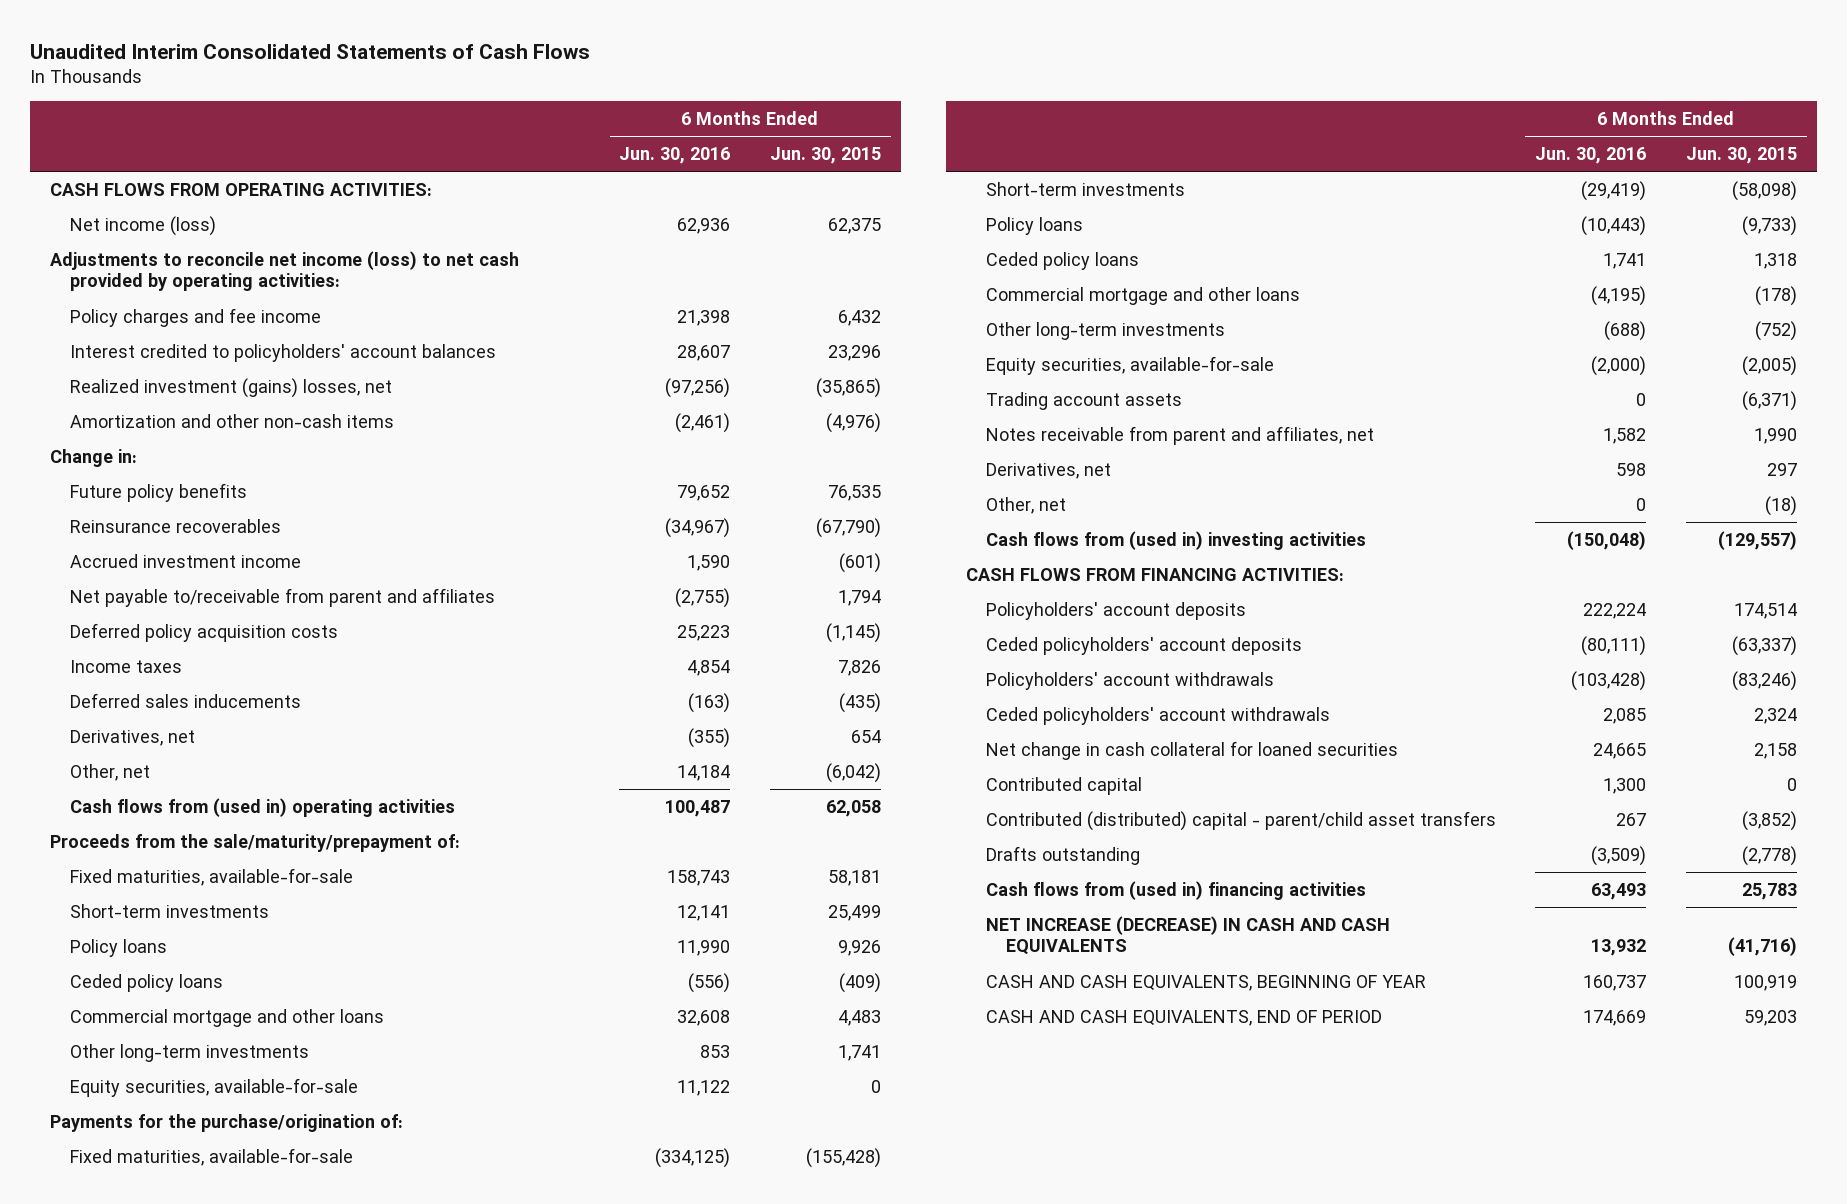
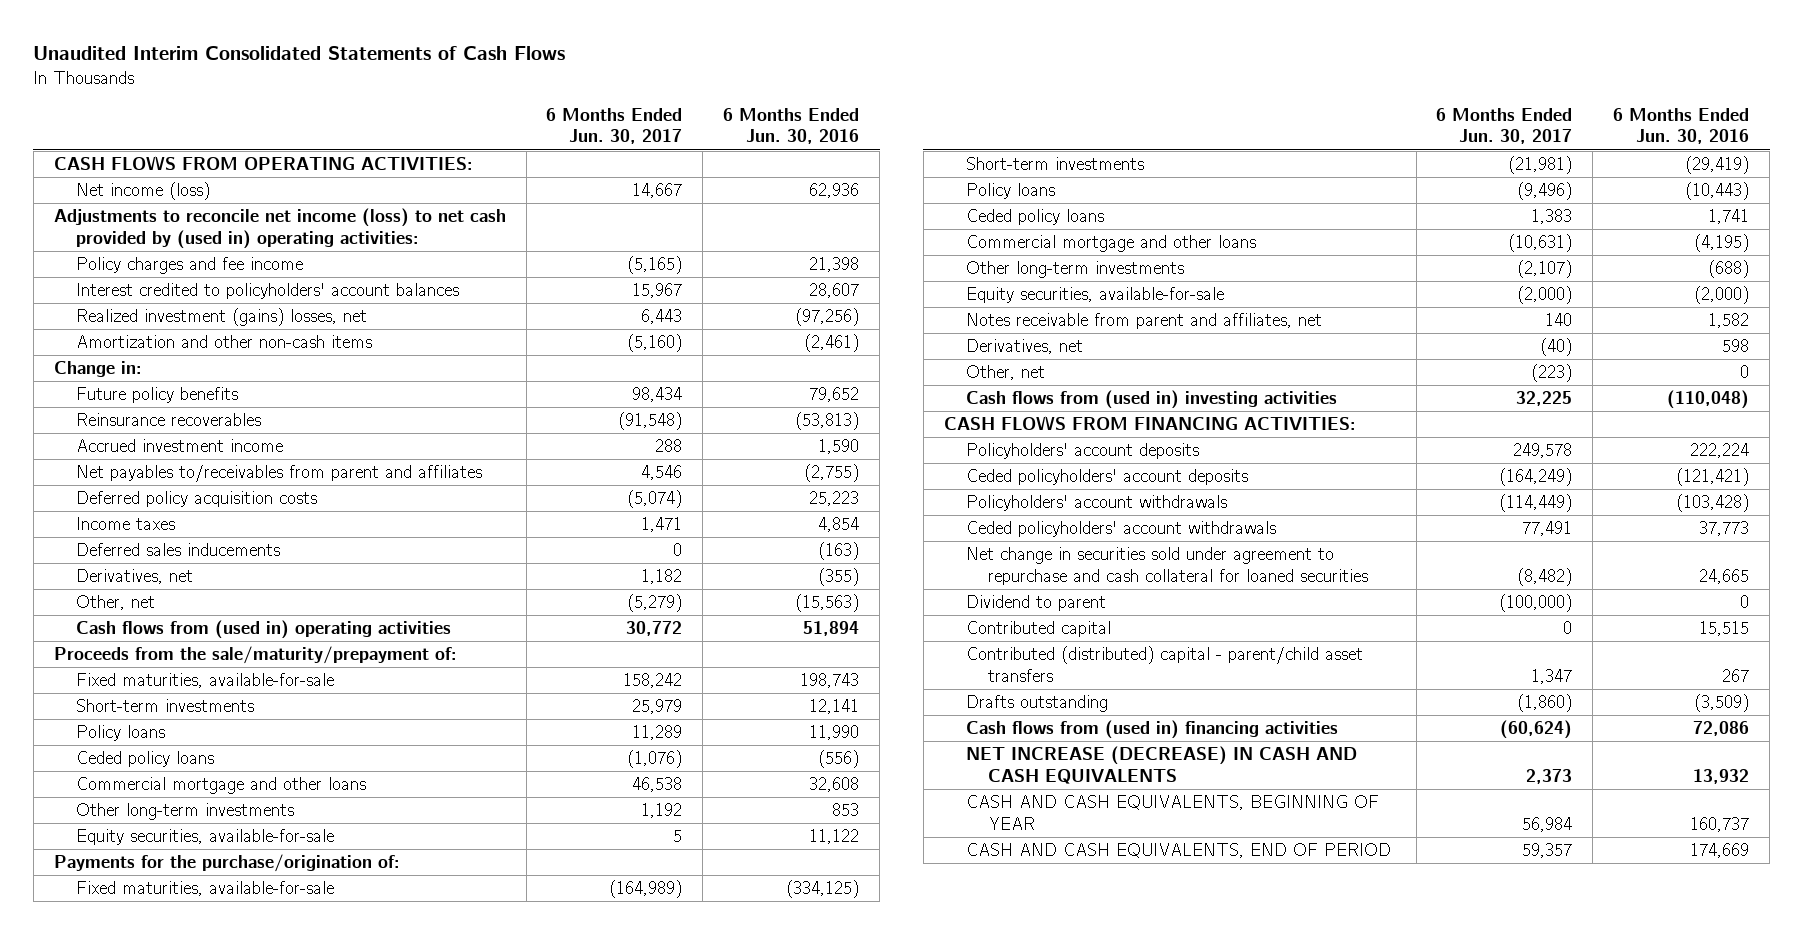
- | 6 Months Ended Jun. 30, 2016 | 6 Months Ended Jun. 30, 2015
+ | 6 Months Ended Jun. 30, 2017 | 6 Months Ended Jun. 30, 2016
- Adjustments to reconcile net income (loss) to net cash provided by operating activities:
+ Adjustments to reconcile net income (loss) to net cash provided by (used in) operating activities:
- Reinsurance recoverables | (34,967) | (67,790)
+ Reinsurance recoverables | (91,548) | (53,813)
- Net payable to/receivable from parent and affiliates | (2,755) | 1,794
+ Net payables to/receivables from parent and affiliates | 4,546 | (2,755)
- Other, net | 14,184 | (6,042)
- Cash flows from (used in) operating activities | 100,487 | 62,058
+ Other, net | (5,279) | (15,563)
+ Cash flows from (used in) operating activities | 30,772 | 51,894
- Fixed maturities, available-for-sale | 158,743 | 58,181
+ Fixed maturities, available-for-sale | 158,242 | 198,743
- Trading account assets | 0 | (6,371)
- Cash flows from (used in) investing activities | (150,048) | (129,557)
+ Cash flows from (used in) investing activities | 32,225 | (110,048)
- Ceded policyholders' account deposits | (80,111) | (63,337)
+ Ceded policyholders' account deposits | (164,249) | (121,421)
- Ceded policyholders' account withdrawals | 2,085 | 2,324
- Net change in cash collateral for loaned securities | 24,665 | 2,158
- Contributed capital | 1,300 | 0
+ Ceded policyholders' account withdrawals | 77,491 | 37,773
+ Net change in securities sold under agreement to repurchase and cash collateral for loaned securities | (8,482) | 24,665
+ Dividend to parent | (100,000) | 0
+ Contributed capital | 0 | 15,515
- Cash flows from (used in) financing activities | 63,493 | 25,783
+ Cash flows from (used in) financing activities | (60,624) | 72,086

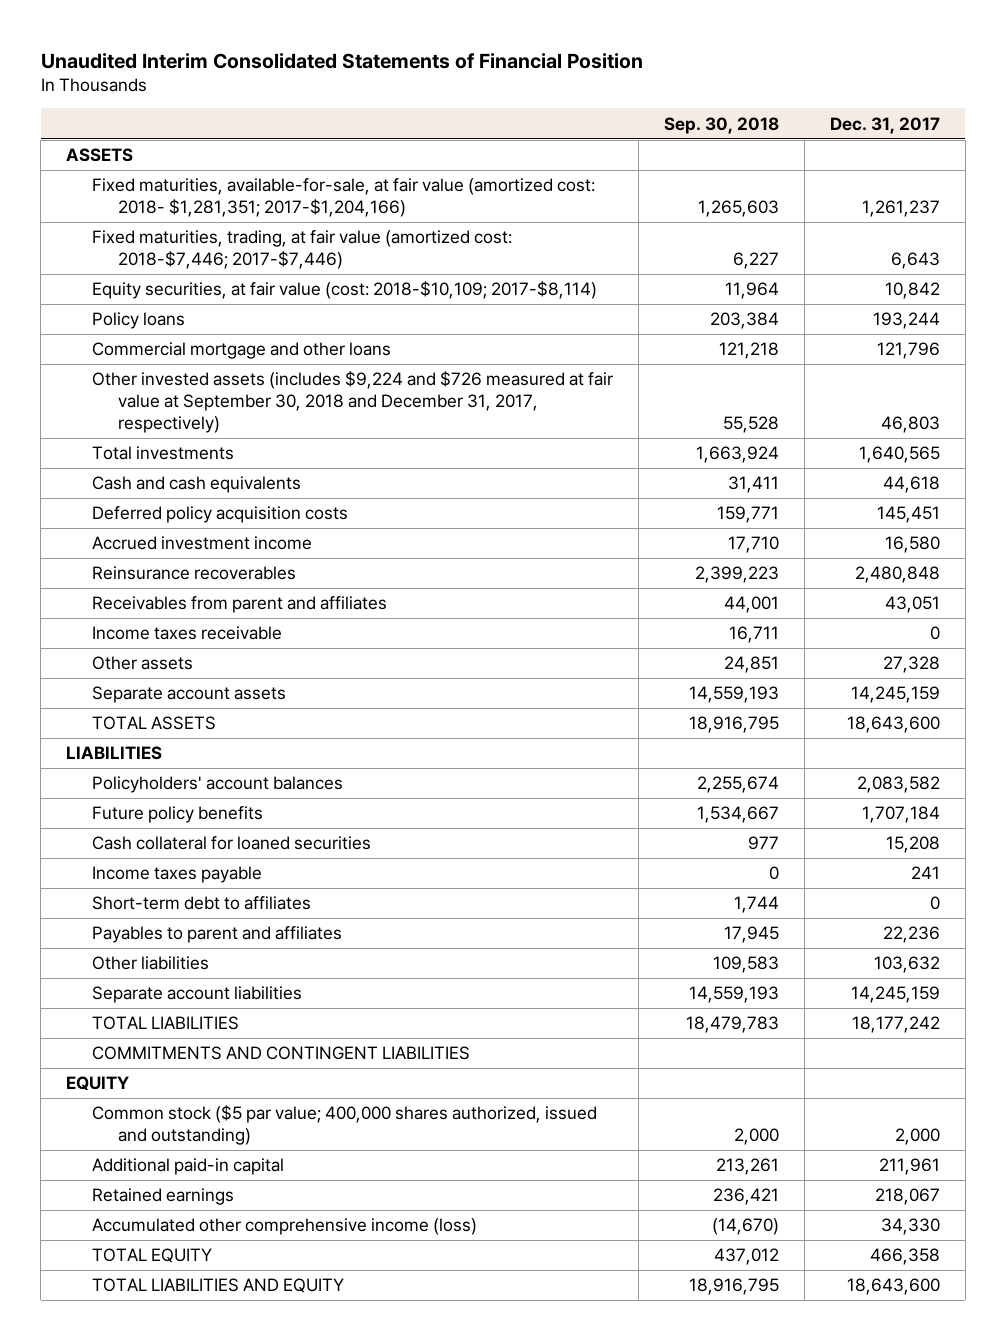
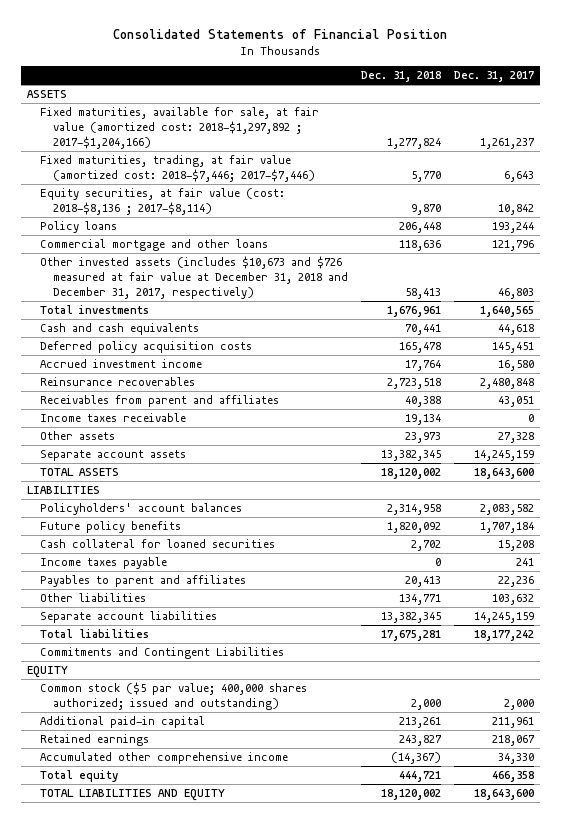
- Unaudited Interim Consolidated Statements of Financial Position
+ Consolidated Statements of Financial Position
- | Sep. 30, 2018 | Dec. 31, 2017
+ | Dec. 31, 2018 | Dec. 31, 2017
- Fixed maturities, available-for-sale, at fair value (amortized cost: 2018- $1,281,351; 2017-$1,204,166) | 1,265,603 | 1,261,237
+ Fixed maturities, available for sale, at fair value (amortized cost: 2018-$1,297,892 ; 2017-$1,204,166) | 1,277,824 | 1,261,237
- Equity securities, at fair value (cost: 2018-$10,109; 2017-$8,114) | 11,964 | 10,842
+ Equity securities, at fair value (cost: 2018-$8,136 ; 2017-$8,114) | 9,870 | 10,842
- Other invested assets (includes $9,224 and $726 measured at fair value at September 30, 2018 and December 31, 2017, respectively) | 55,528 | 46,803
+ Other invested assets (includes $10,673 and $726 measured at fair value at December 31, 2018 and December 31, 2017, respectively) | 58,413 | 46,803
- Short-term debt to affiliates | 1,744 | 0
- TOTAL LIABILITIES | 18,479,783 | 18,177,242
- COMMITMENTS AND CONTINGENT LIABILITIES
+ Total liabilities | 17,675,281 | 18,177,242
+ Commitments and Contingent Liabilities
- Common stock ($5 par value; 400,000 shares authorized, issued and outstanding) | 2,000 | 2,000
+ Common stock ($5 par value; 400,000 shares authorized; issued and outstanding) | 2,000 | 2,000
- Accumulated other comprehensive income (loss) | (14,670) | 34,330
- TOTAL EQUITY | 437,012 | 466,358
+ Accumulated other comprehensive income | (14,367) | 34,330
+ Total equity | 444,721 | 466,358

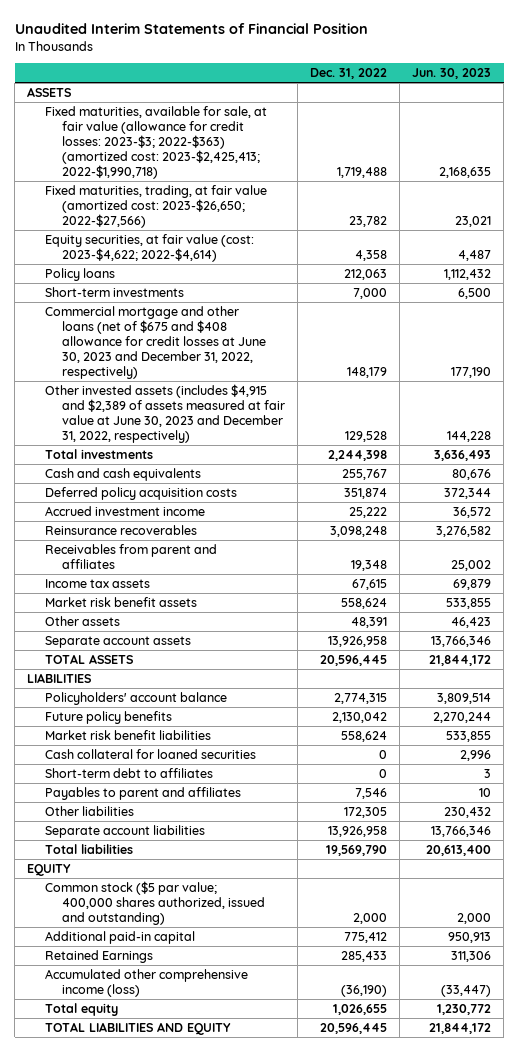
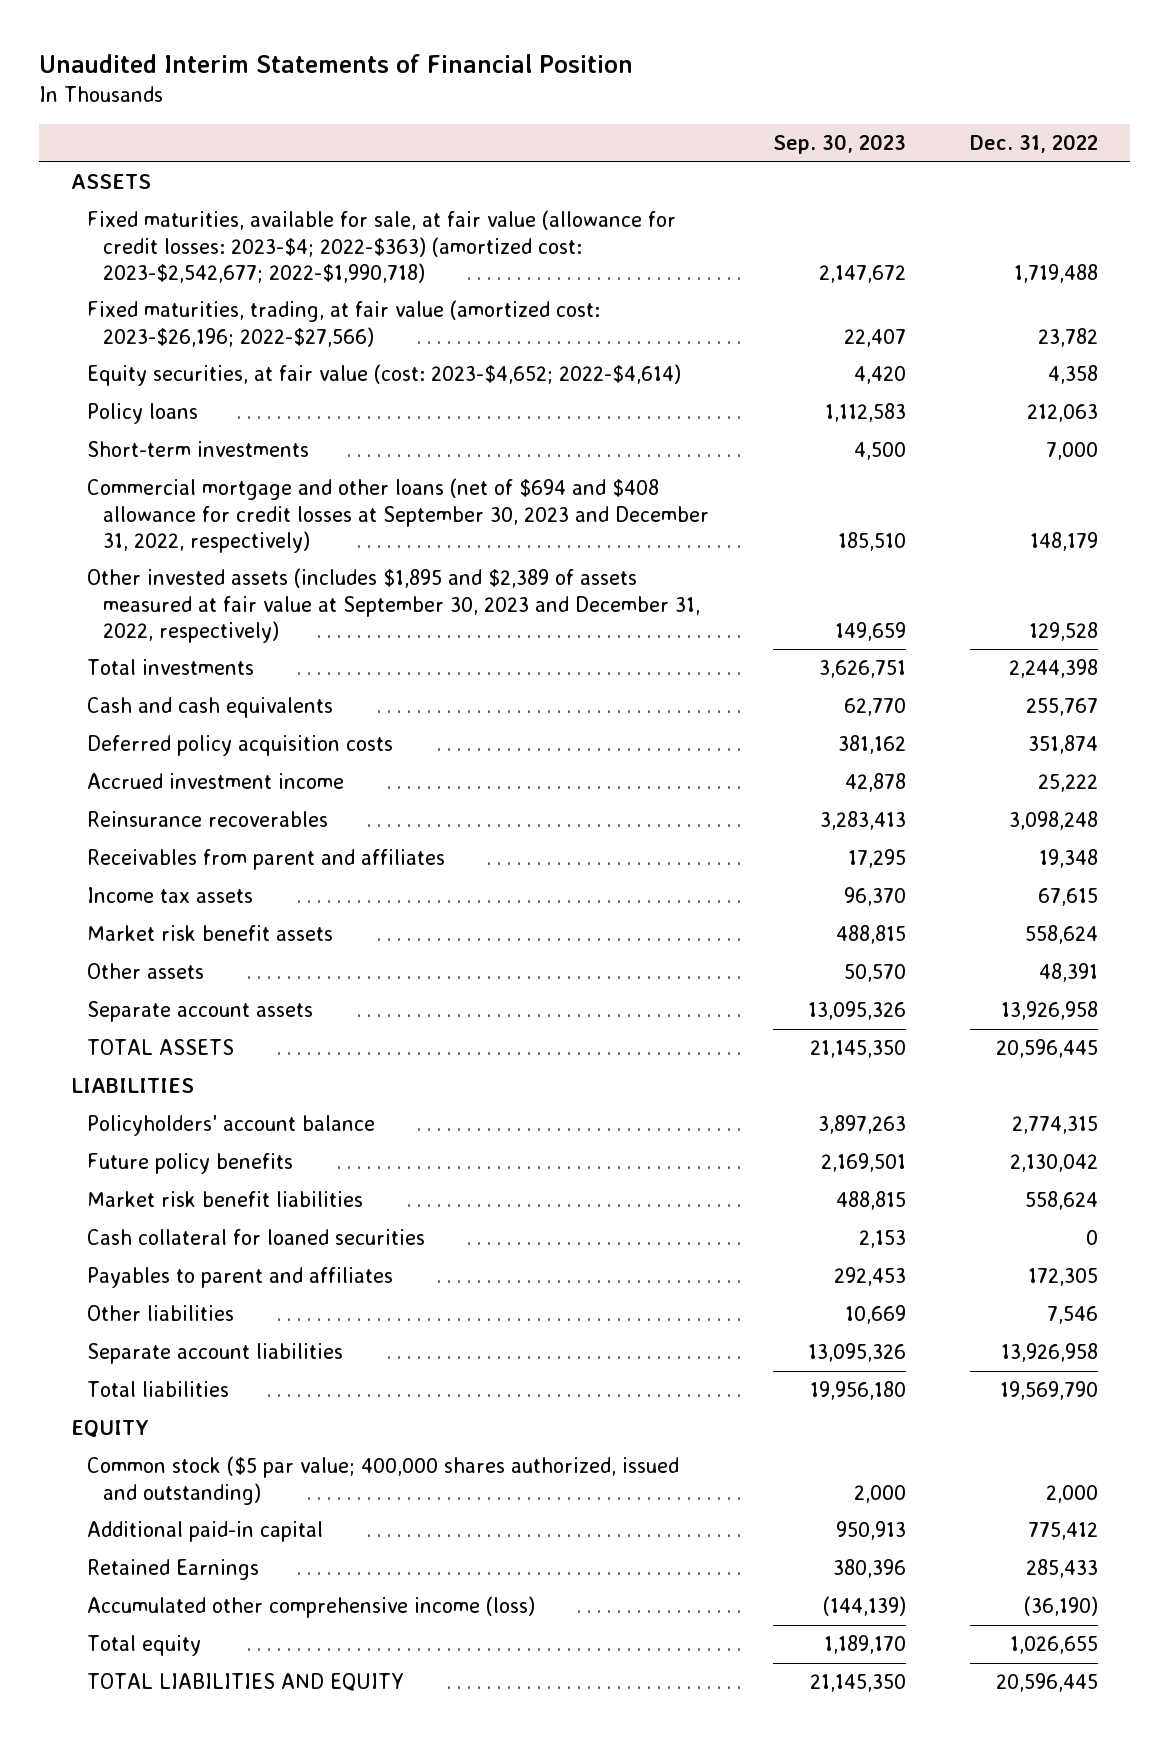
- | Dec. 31, 2022 | Jun. 30, 2023
+ | Sep. 30, 2023 | Dec. 31, 2022
- Fixed maturities, available for sale, at fair value (allowance for credit losses: 2023-$3; 2022-$363) (amortized cost: 2023-$2,425,413; 2022-$1,990,718) | 1,719,488 | 2,168,635
- Fixed maturities, trading, at fair value (amortized cost: 2023-$26,650; 2022-$27,566) | 23,782 | 23,021
- Equity securities, at fair value (cost: 2023-$4,622; 2022-$4,614) | 4,358 | 4,487
+ Fixed maturities, available for sale, at fair value (allowance for credit losses: 2023-$4; 2022-$363) (amortized cost: 2023-$2,542,677; 2022-$1,990,718) | 2,147,672 | 1,719,488
+ Fixed maturities, trading, at fair value (amortized cost: 2023-$26,196; 2022-$27,566) | 22,407 | 23,782
+ Equity securities, at fair value (cost: 2023-$4,652; 2022-$4,614) | 4,420 | 4,358
- Commercial mortgage and other loans (net of $675 and $408 allowance for credit losses at June 30, 2023 and December 31, 2022, respectively) | 148,179 | 177,190
- Other invested assets (includes $4,915 and $2,389 of assets measured at fair value at June 30, 2023 and December 31, 2022, respectively) | 129,528 | 144,228
+ Commercial mortgage and other loans (net of $694 and $408 allowance for credit losses at September 30, 2023 and December 31, 2022, respectively) | 185,510 | 148,179
+ Other invested assets (includes $1,895 and $2,389 of assets measured at fair value at September 30, 2023 and December 31, 2022, respectively) | 149,659 | 129,528
- Short-term debt to affiliates | 0 | 3
- Payables to parent and affiliates | 7,546 | 10
- Other liabilities | 172,305 | 230,432
+ Payables to parent and affiliates | 292,453 | 172,305
+ Other liabilities | 10,669 | 7,546

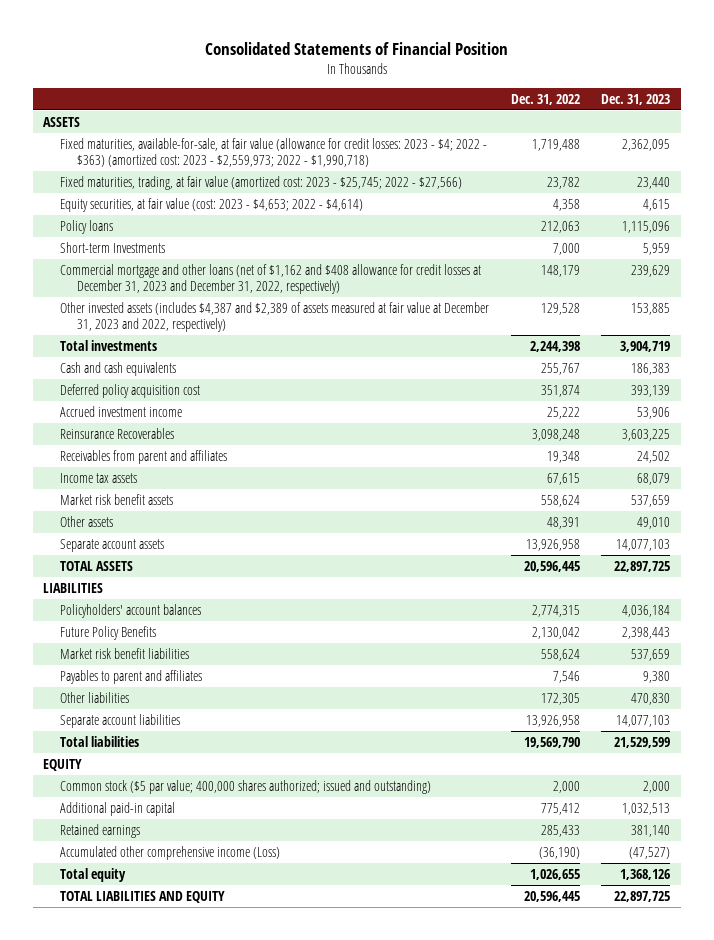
- Unaudited Interim Statements of Financial Position
+ Consolidated Statements of Financial Position
- | Sep. 30, 2023 | Dec. 31, 2022
+ | Dec. 31, 2022 | Dec. 31, 2023
- Fixed maturities, available for sale, at fair value (allowance for credit losses: 2023-$4; 2022-$363) (amortized cost: 2023-$2,542,677; 2022-$1,990,718) | 2,147,672 | 1,719,488
- Fixed maturities, trading, at fair value (amortized cost: 2023-$26,196; 2022-$27,566) | 22,407 | 23,782
- Equity securities, at fair value (cost: 2023-$4,652; 2022-$4,614) | 4,420 | 4,358
+ Fixed maturities, available-for-sale, at fair value (allowance for credit losses: 2023 - $4; 2022 - $363) (amortized cost: 2023 - $2,559,973; 2022 - $1,990,718) | 1,719,488 | 2,362,095
+ Fixed maturities, trading, at fair value (amortized cost: 2023 - $25,745; 2022 - $27,566) | 23,782 | 23,440
+ Equity securities, at fair value (cost: 2023 - $4,653; 2022 - $4,614) | 4,358 | 4,615
- Short-term investments | 4,500 | 7,000
- Commercial mortgage and other loans (net of $694 and $408 allowance for credit losses at September 30, 2023 and December 31, 2022, respectively) | 185,510 | 148,179
- Other invested assets (includes $1,895 and $2,389 of assets measured at fair value at September 30, 2023 and December 31, 2022, respectively) | 149,659 | 129,528
+ Short-term Investments | 7,000 | 5,959
+ Commercial mortgage and other loans (net of $1,162 and $408 allowance for credit losses at December 31, 2023 and December 31, 2022, respectively) | 148,179 | 239,629
+ Other invested assets (includes $4,387 and $2,389 of assets measured at fair value at December 31, 2023 and 2022, respectively) | 129,528 | 153,885
- Deferred policy acquisition costs | 381,162 | 351,874
+ Deferred policy acquisition cost | 351,874 | 393,139
- Reinsurance recoverables | 3,283,413 | 3,098,248
+ Reinsurance Recoverables | 3,098,248 | 3,603,225
- Policyholders' account balance | 3,897,263 | 2,774,315
- Future policy benefits | 2,169,501 | 2,130,042
+ Policyholders' account balances | 2,774,315 | 4,036,184
+ Future Policy Benefits | 2,130,042 | 2,398,443
- Cash collateral for loaned securities | 2,153 | 0
- Payables to parent and affiliates | 292,453 | 172,305
- Other liabilities | 10,669 | 7,546
+ Payables to parent and affiliates | 7,546 | 9,380
+ Other liabilities | 172,305 | 470,830
- Common stock ($5 par value; 400,000 shares authorized, issued and outstanding) | 2,000 | 2,000
+ Common stock ($5 par value; 400,000 shares authorized; issued and outstanding) | 2,000 | 2,000
- Retained Earnings | 380,396 | 285,433
- Accumulated other comprehensive income (loss) | (144,139) | (36,190)
+ Retained earnings | 285,433 | 381,140
+ Accumulated other comprehensive income (Loss) | (36,190) | (47,527)

